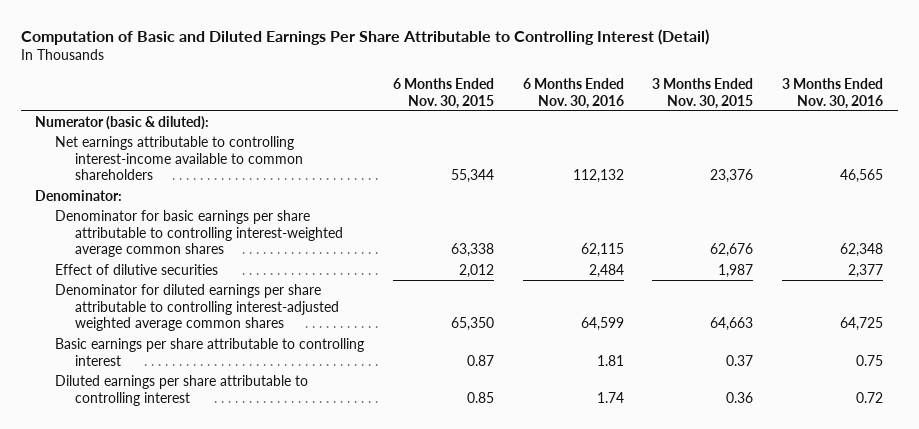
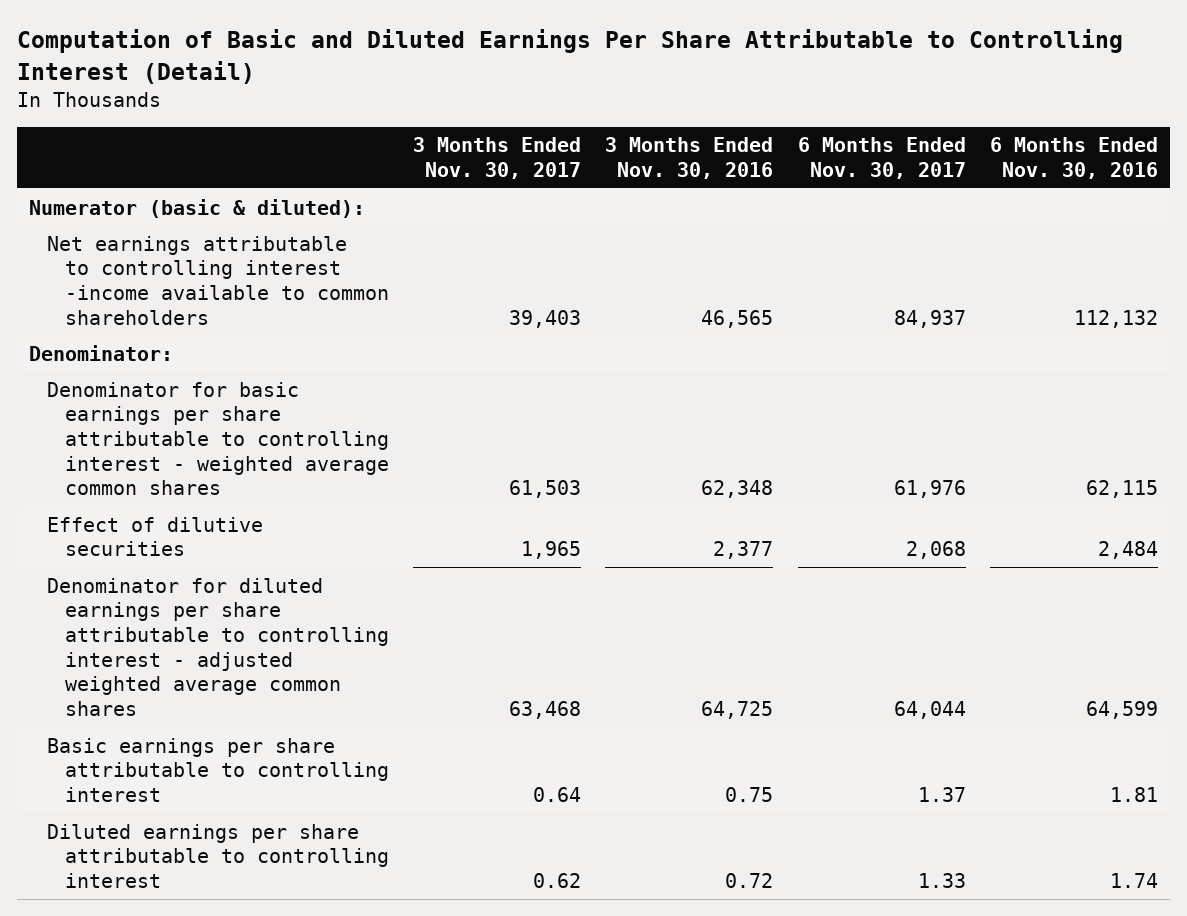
- | 6 Months Ended Nov. 30, 2015 | 6 Months Ended Nov. 30, 2016 | 3 Months Ended Nov. 30, 2015 | 3 Months Ended Nov. 30, 2016
+ | 3 Months Ended Nov. 30, 2017 | 3 Months Ended Nov. 30, 2016 | 6 Months Ended Nov. 30, 2017 | 6 Months Ended Nov. 30, 2016
- Net earnings attributable to controlling interest-income available to common shareholders | 55,344 | 112,132 | 23,376 | 46,565
+ Net earnings attributable to controlling interest -income available to common shareholders | 39,403 | 46,565 | 84,937 | 112,132
- Denominator for basic earnings per share attributable to controlling interest-weighted average common shares | 63,338 | 62,115 | 62,676 | 62,348
+ Denominator for basic earnings per share attributable to controlling interest - weighted average common shares | 61,503 | 62,348 | 61,976 | 62,115
- Denominator for diluted earnings per share attributable to controlling interest-adjusted weighted average common shares | 65,350 | 64,599 | 64,663 | 64,725
+ Denominator for diluted earnings per share attributable to controlling interest - adjusted weighted average common shares | 63,468 | 64,725 | 64,044 | 64,599

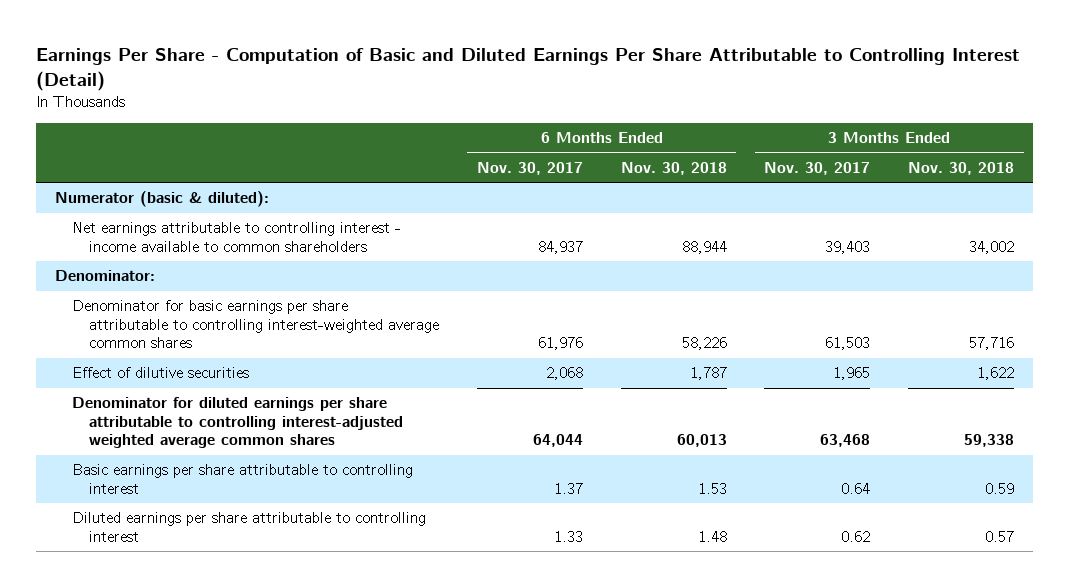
- Computation of Basic and Diluted Earnings Per Share Attributable to Controlling Interest (Detail)
+ Earnings Per Share - Computation of Basic and Diluted Earnings Per Share Attributable to Controlling Interest (Detail)
- | 3 Months Ended Nov. 30, 2017 | 3 Months Ended Nov. 30, 2016 | 6 Months Ended Nov. 30, 2017 | 6 Months Ended Nov. 30, 2016
+ | 6 Months Ended Nov. 30, 2017 | 6 Months Ended Nov. 30, 2018 | 3 Months Ended Nov. 30, 2017 | 3 Months Ended Nov. 30, 2018
- Net earnings attributable to controlling interest -income available to common shareholders | 39,403 | 46,565 | 84,937 | 112,132
+ Net earnings attributable to controlling interest - income available to common shareholders | 84,937 | 88,944 | 39,403 | 34,002
- Denominator for basic earnings per share attributable to controlling interest - weighted average common shares | 61,503 | 62,348 | 61,976 | 62,115
+ Denominator for basic earnings per share attributable to controlling interest-weighted average common shares | 61,976 | 58,226 | 61,503 | 57,716
- Denominator for diluted earnings per share attributable to controlling interest - adjusted weighted average common shares | 63,468 | 64,725 | 64,044 | 64,599
+ Denominator for diluted earnings per share attributable to controlling interest-adjusted weighted average common shares | 64,044 | 60,013 | 63,468 | 59,338

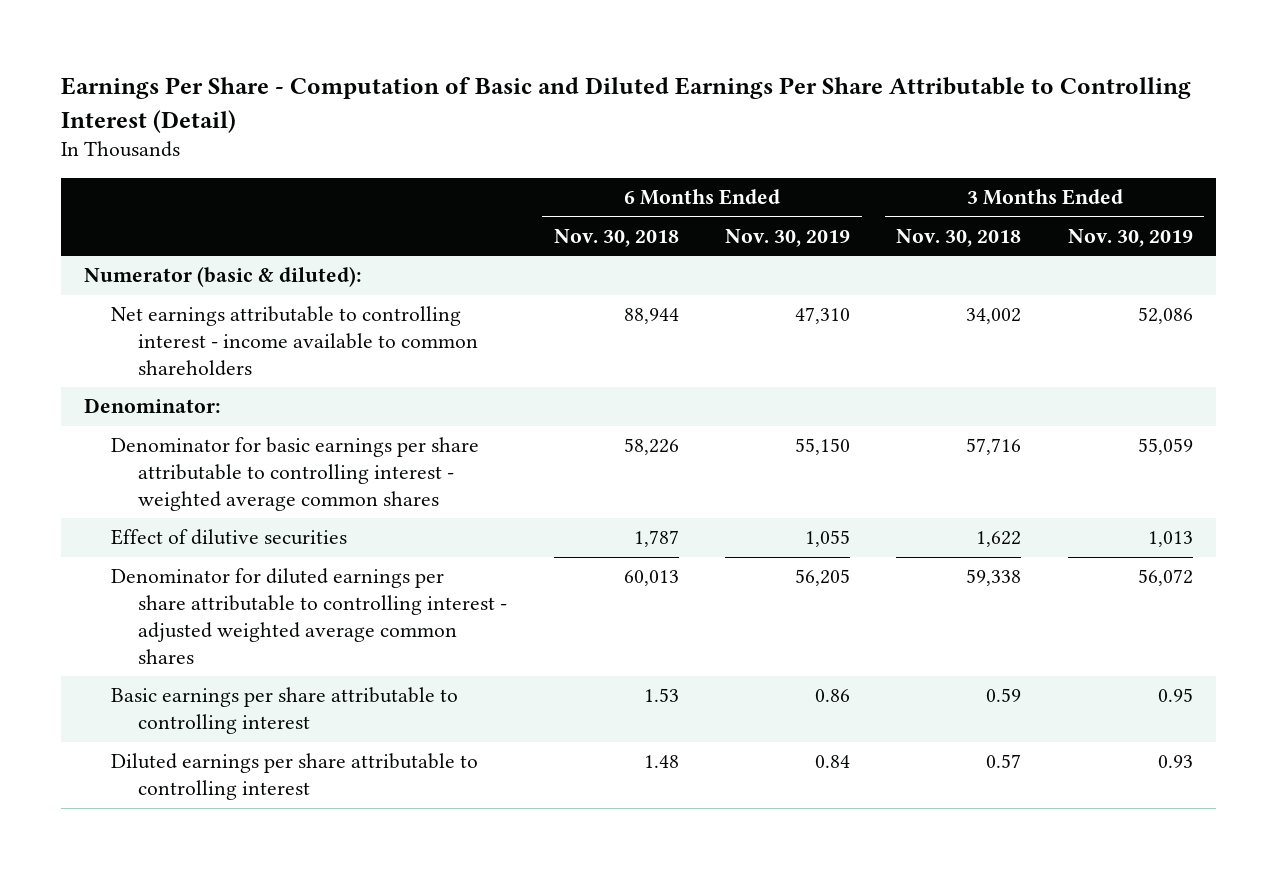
- | 6 Months Ended Nov. 30, 2017 | 6 Months Ended Nov. 30, 2018 | 3 Months Ended Nov. 30, 2017 | 3 Months Ended Nov. 30, 2018
+ | 6 Months Ended Nov. 30, 2018 | 6 Months Ended Nov. 30, 2019 | 3 Months Ended Nov. 30, 2018 | 3 Months Ended Nov. 30, 2019
- Denominator for basic earnings per share attributable to controlling interest-weighted average common shares | 61,976 | 58,226 | 61,503 | 57,716
+ Denominator for basic earnings per share attributable to controlling interest - weighted average common shares | 58,226 | 55,150 | 57,716 | 55,059
- Denominator for diluted earnings per share attributable to controlling interest-adjusted weighted average common shares | 64,044 | 60,013 | 63,468 | 59,338
+ Denominator for diluted earnings per share attributable to controlling interest - adjusted weighted average common shares | 60,013 | 56,205 | 59,338 | 56,072

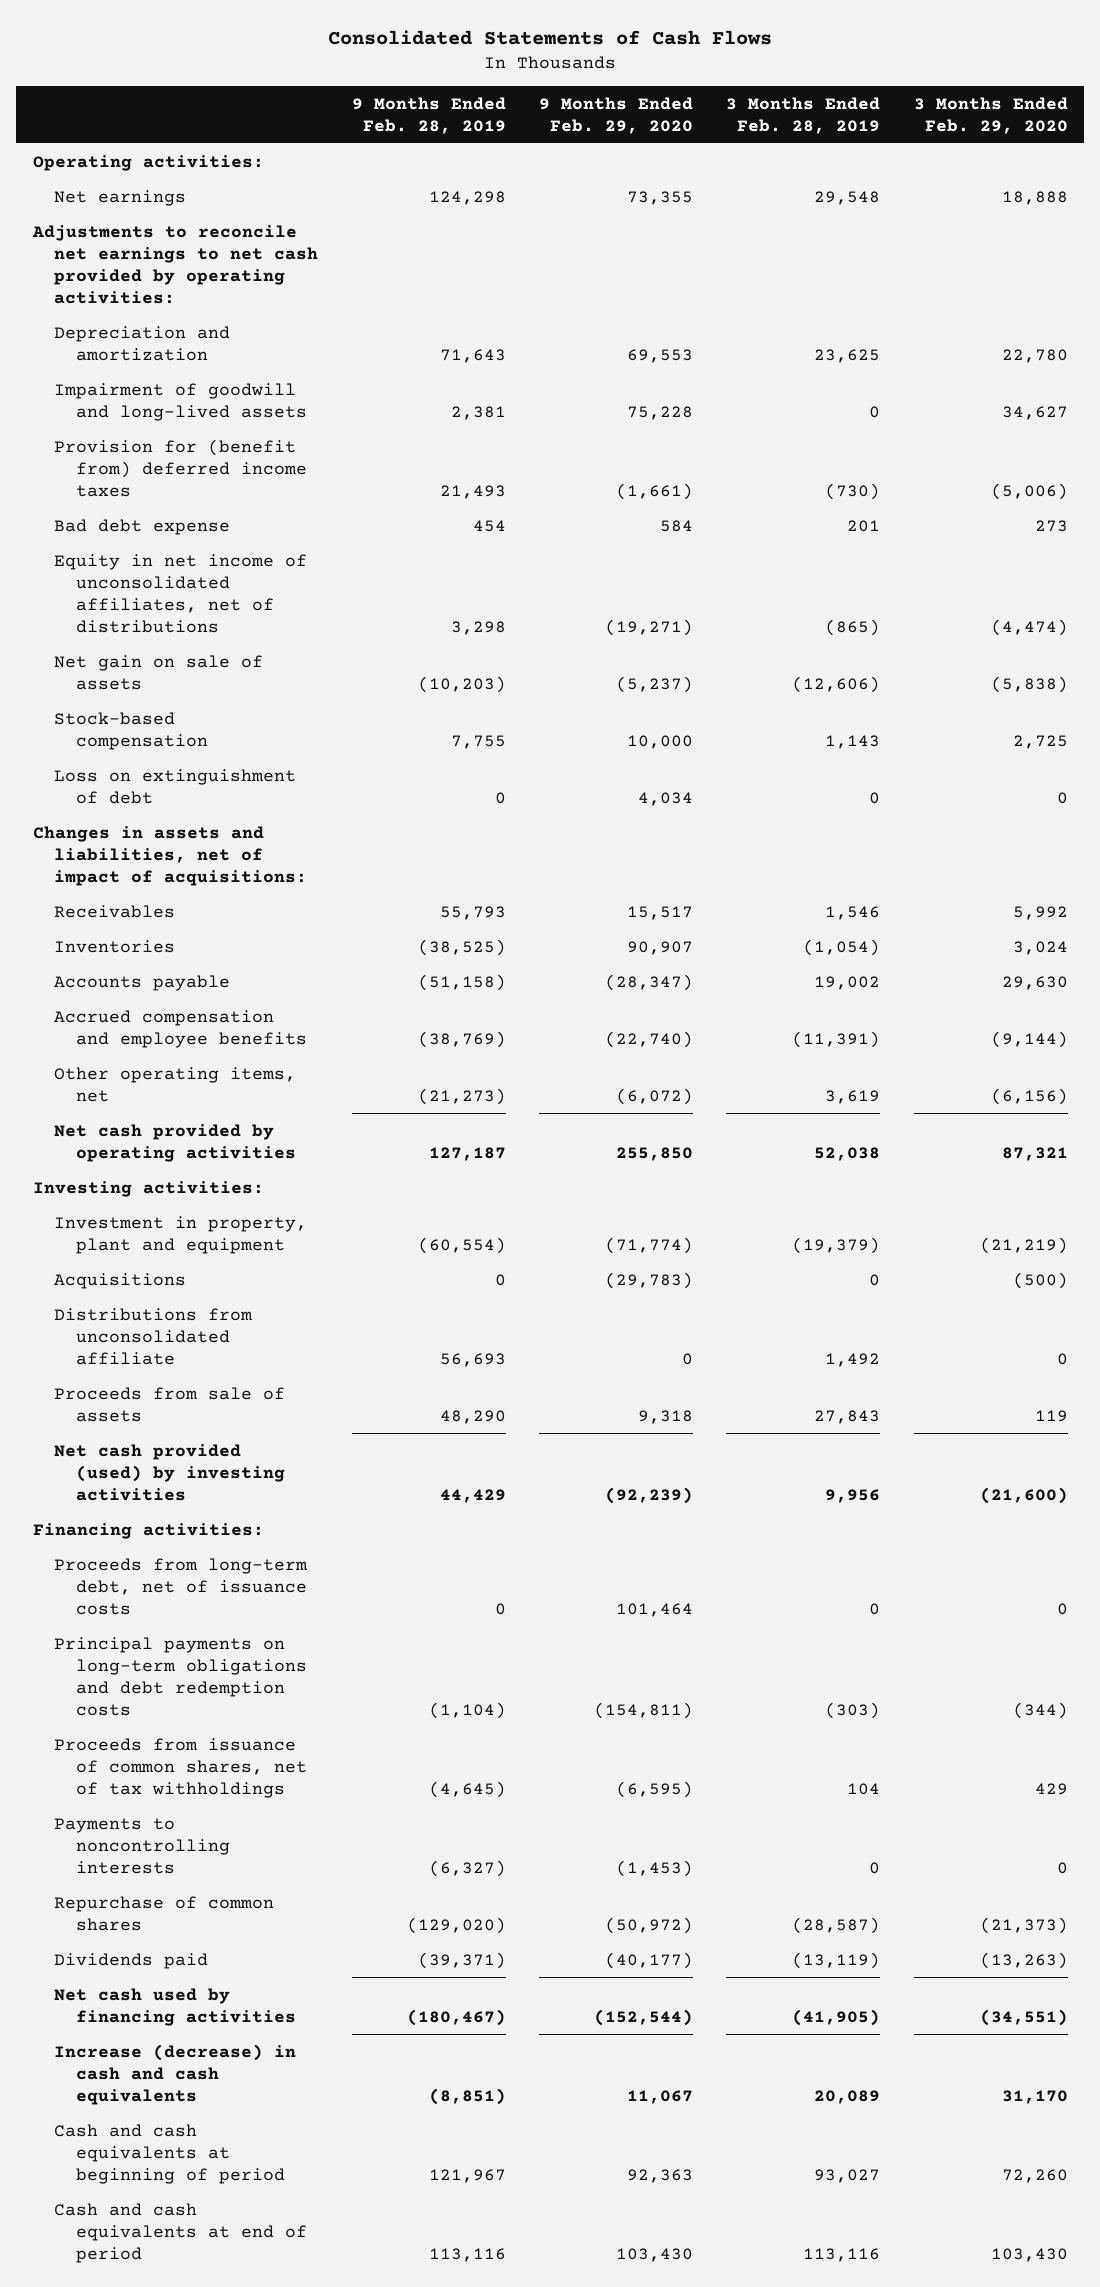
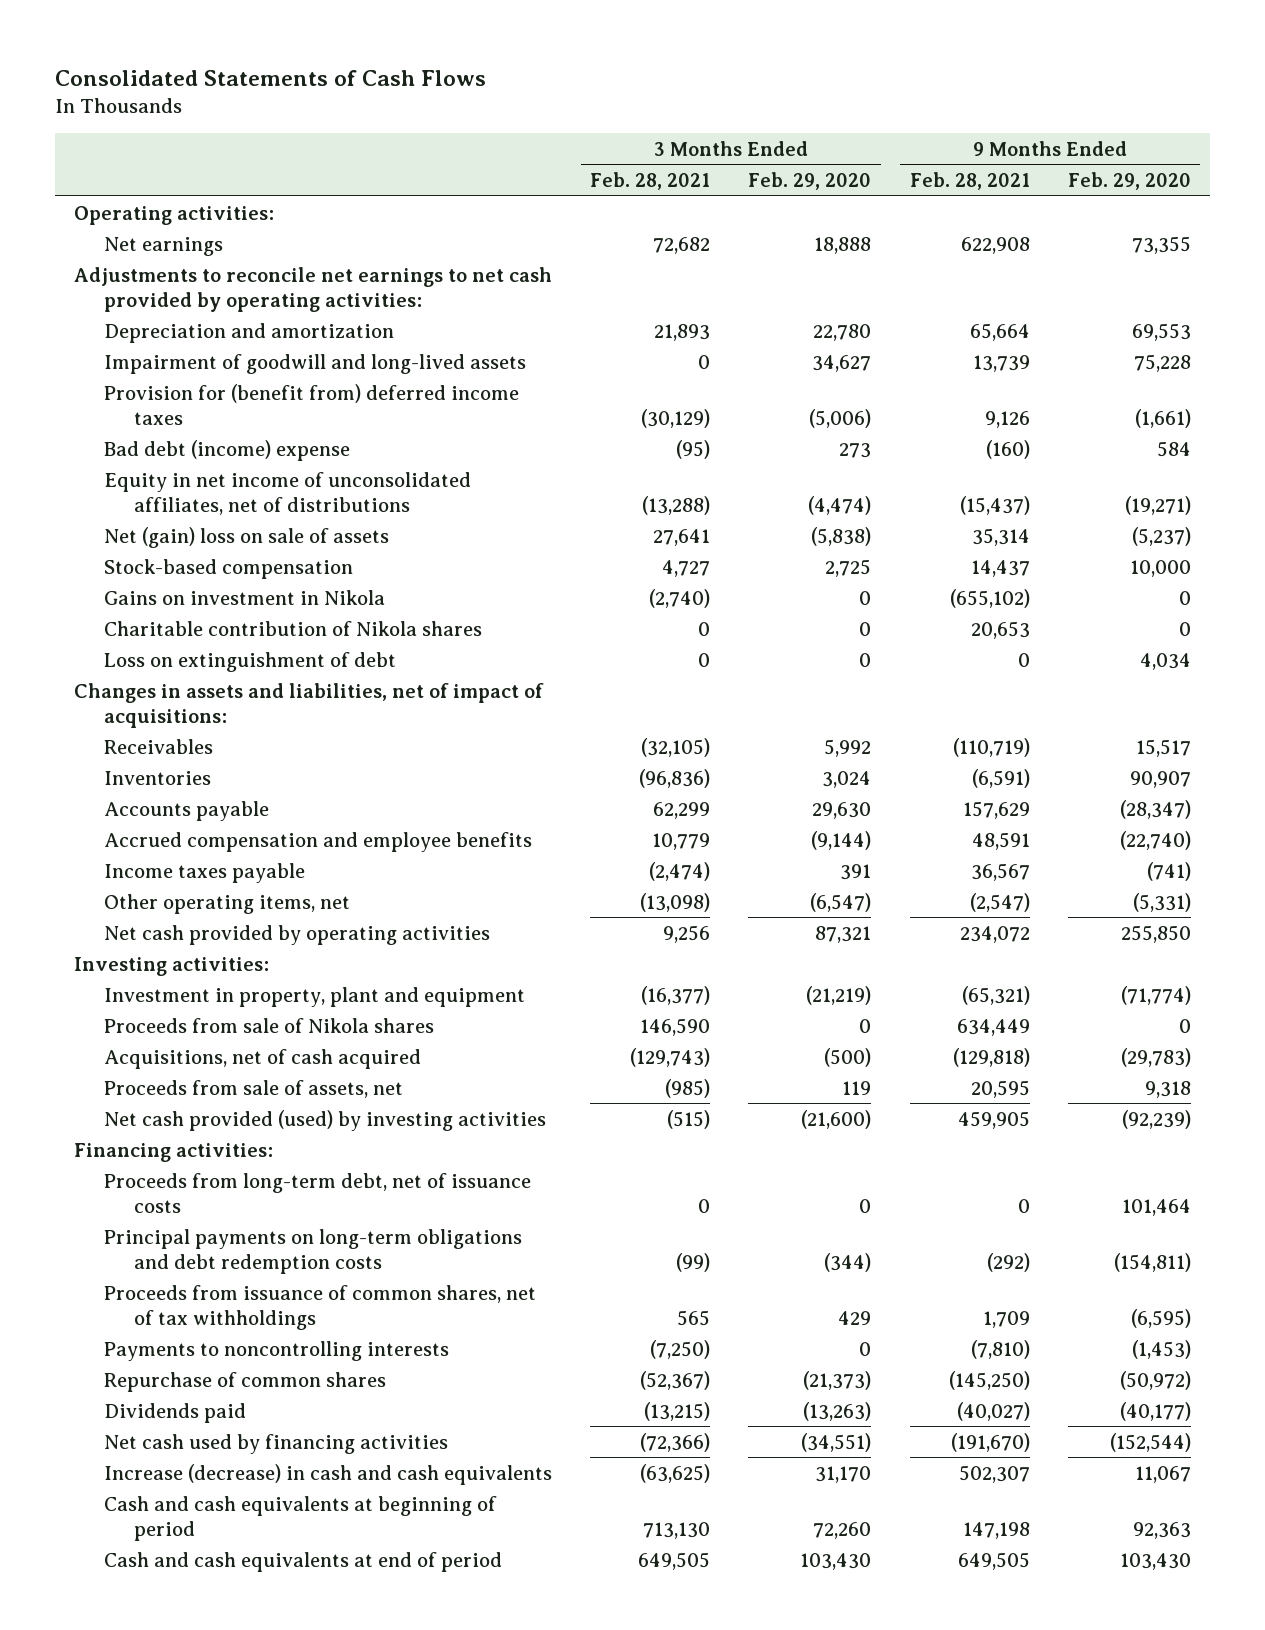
- | 9 Months Ended Feb. 28, 2019 | 9 Months Ended Feb. 29, 2020 | 3 Months Ended Feb. 28, 2019 | 3 Months Ended Feb. 29, 2020
+ | 3 Months Ended Feb. 28, 2021 | 3 Months Ended Feb. 29, 2020 | 9 Months Ended Feb. 28, 2021 | 9 Months Ended Feb. 29, 2020
- Bad debt expense | 454 | 584 | 201 | 273
+ Bad debt (income) expense | (95) | 273 | (160) | 584
- Net gain on sale of assets | (10,203) | (5,237) | (12,606) | (5,838)
+ Net (gain) loss on sale of assets | 27,641 | (5,838) | 35,314 | (5,237)
+ Gains on investment in Nikola | (2,740) | 0 | (655,102) | 0
+ Charitable contribution of Nikola shares | 0 | 0 | 20,653 | 0
- Other operating items, net | (21,273) | (6,072) | 3,619 | (6,156)
+ Income taxes payable | (2,474) | 391 | 36,567 | (741)
+ Other operating items, net | (13,098) | (6,547) | (2,547) | (5,331)
- Acquisitions | 0 | (29,783) | 0 | (500)
- Distributions from unconsolidated affiliate | 56,693 | 0 | 1,492 | 0
- Proceeds from sale of assets | 48,290 | 9,318 | 27,843 | 119
+ Proceeds from sale of Nikola shares | 146,590 | 0 | 634,449 | 0
+ Acquisitions, net of cash acquired | (129,743) | (500) | (129,818) | (29,783)
+ Proceeds from sale of assets, net | (985) | 119 | 20,595 | 9,318

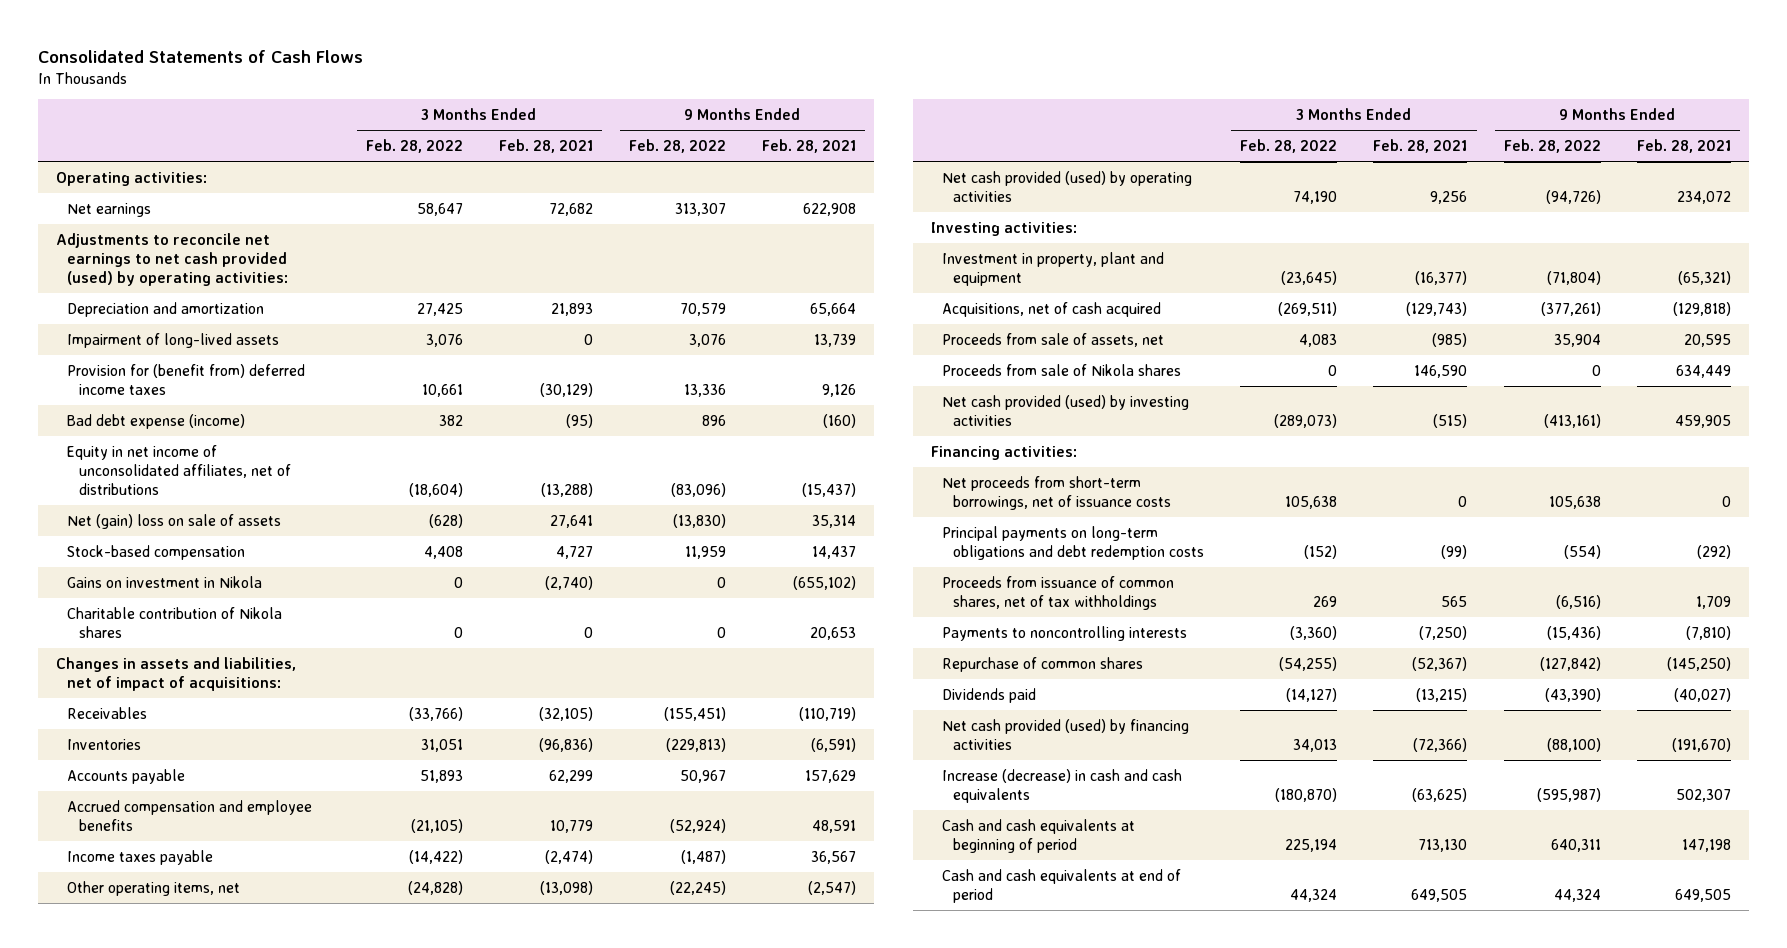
- | 3 Months Ended Feb. 28, 2021 | 3 Months Ended Feb. 29, 2020 | 9 Months Ended Feb. 28, 2021 | 9 Months Ended Feb. 29, 2020
+ | 3 Months Ended Feb. 28, 2022 | 3 Months Ended Feb. 28, 2021 | 9 Months Ended Feb. 28, 2022 | 9 Months Ended Feb. 28, 2021
- Adjustments to reconcile net earnings to net cash provided by operating activities:
+ Adjustments to reconcile net earnings to net cash provided (used) by operating activities:
- Impairment of goodwill and long-lived assets | 0 | 34,627 | 13,739 | 75,228
+ Impairment of long-lived assets | 3,076 | 0 | 3,076 | 13,739
- Bad debt (income) expense | (95) | 273 | (160) | 584
+ Bad debt expense (income) | 382 | (95) | 896 | (160)
- Loss on extinguishment of debt | 0 | 0 | 0 | 4,034
- Net cash provided by operating activities | 9,256 | 87,321 | 234,072 | 255,850
+ Net cash provided (used) by operating activities | 74,190 | 9,256 | (94,726) | 234,072
moved down: Proceeds from sale of Nikola shares | 0 | 146,590 | 0 | 634,449
- Proceeds from long-term debt, net of issuance costs | 0 | 0 | 0 | 101,464
+ Net proceeds from short-term borrowings, net of issuance costs | 105,638 | 0 | 105,638 | 0
- Net cash used by financing activities | (72,366) | (34,551) | (191,670) | (152,544)
+ Net cash provided (used) by financing activities | 34,013 | (72,366) | (88,100) | (191,670)

